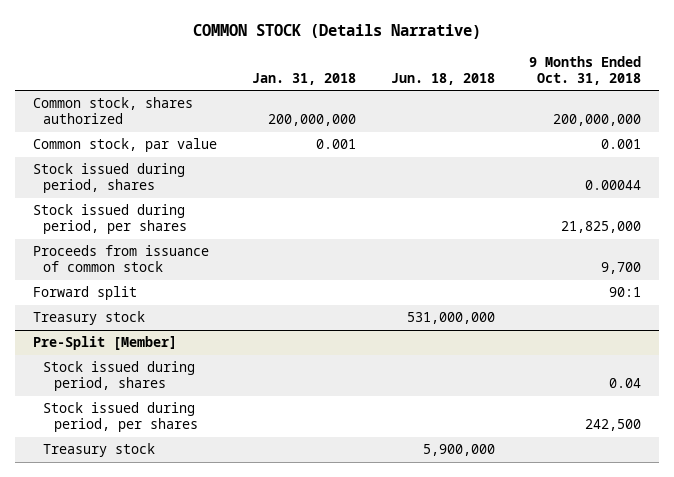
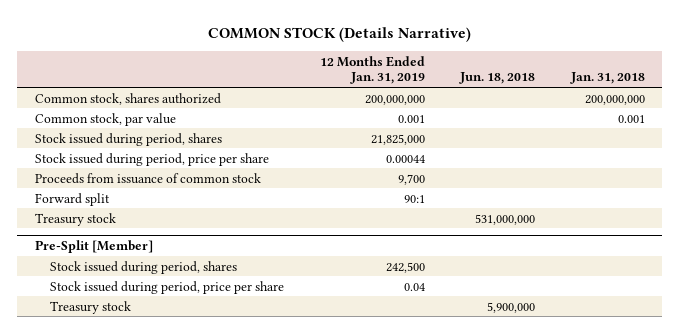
- | Jan. 31, 2018 | Jun. 18, 2018 | 9 Months Ended Oct. 31, 2018
+ | 12 Months Ended Jan. 31, 2019 | Jun. 18, 2018 | Jan. 31, 2018
- Stock issued during period, per shares | | | 21,825,000
+ Stock issued during period, price per share | 0.00044 | |
@ Pre-Split [Member]
- Stock issued during period, per shares | | | 242,500
+ Stock issued during period, price per share | 0.04 | |

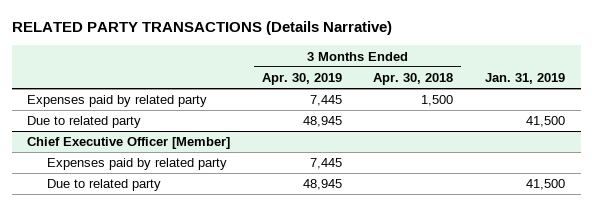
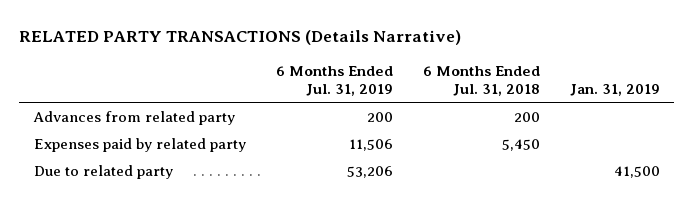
- | 3 Months Ended Apr. 30, 2019 | 3 Months Ended Apr. 30, 2018 | Jan. 31, 2019
+ | 6 Months Ended Jul. 31, 2019 | 6 Months Ended Jul. 31, 2018 | Jan. 31, 2019
+ Advances from related party | 200 | 200 |
- Chief Executive Officer [Member]
- Expenses paid by related party | 7,445 | |
- Due to related party | 48,945 | | 41,500

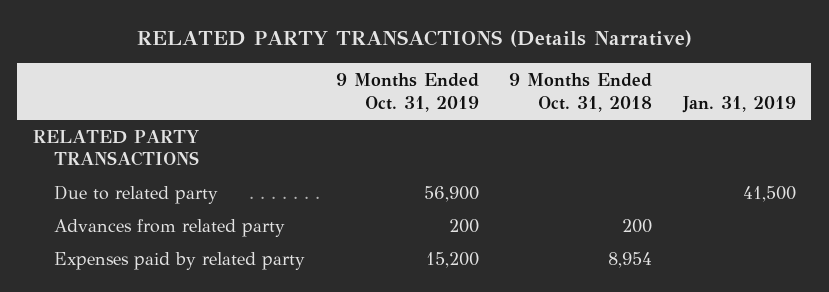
- | 6 Months Ended Jul. 31, 2019 | 6 Months Ended Jul. 31, 2018 | Jan. 31, 2019
+ | 9 Months Ended Oct. 31, 2019 | 9 Months Ended Oct. 31, 2018 | Jan. 31, 2019
+ RELATED PARTY TRANSACTIONS
moved up: Due to related party | 56,900 | | 41,500

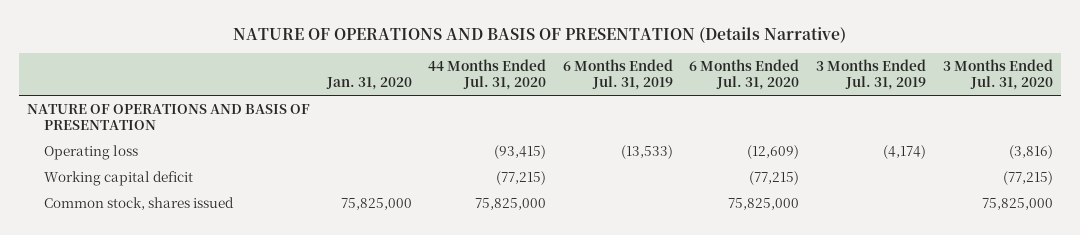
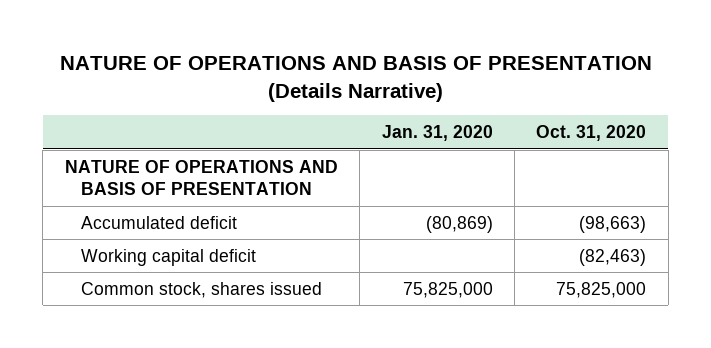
- | Jan. 31, 2020 | 44 Months Ended Jul. 31, 2020 | 6 Months Ended Jul. 31, 2019 | 6 Months Ended Jul. 31, 2020 | 3 Months Ended Jul. 31, 2019 | 3 Months Ended Jul. 31, 2020
+ | Jan. 31, 2020 | Oct. 31, 2020
- Operating loss | | (93,415) | (13,533) | (12,609) | (4,174) | (3,816)
+ Accumulated deficit | (80,869) | (98,663)

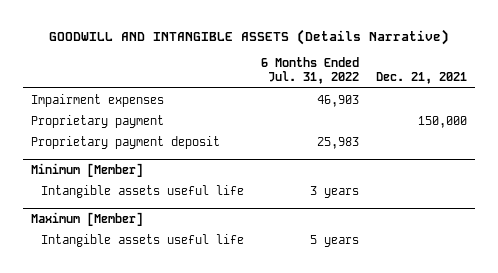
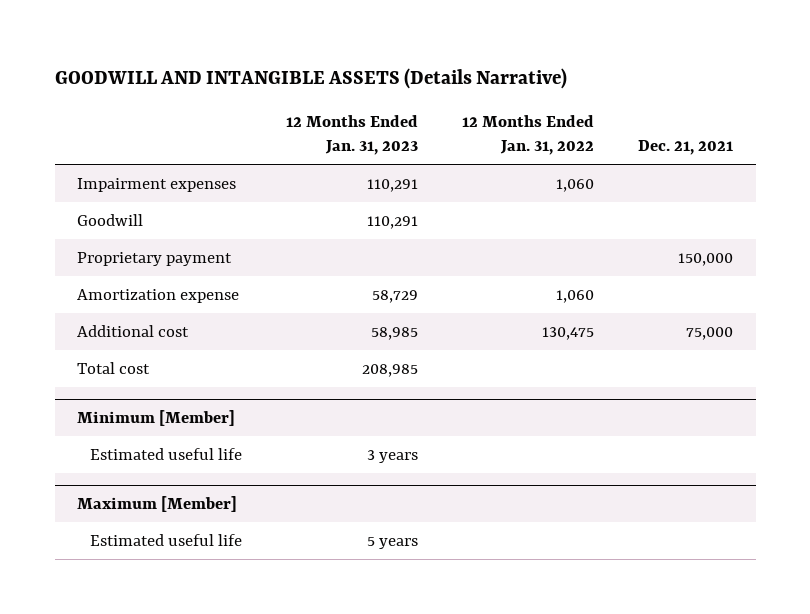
- | 6 Months Ended Jul. 31, 2022 | Dec. 21, 2021
+ | 12 Months Ended Jan. 31, 2023 | 12 Months Ended Jan. 31, 2022 | Dec. 21, 2021
+ Goodwill | 110,291 | |
- Proprietary payment deposit | 25,983 |
+ Amortization expense | 58,729 | 1,060 |
+ Additional cost | 58,985 | 130,475 | 75,000
+ Total cost | 208,985 | |
@ Minimum [Member]
- Intangible assets useful life | 3 years |
+ Estimated useful life | 3 years | |
@ Maximum [Member]
- Intangible assets useful life | 5 years |
+ Estimated useful life | 5 years | |

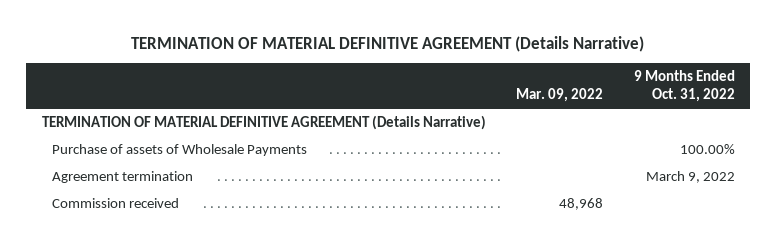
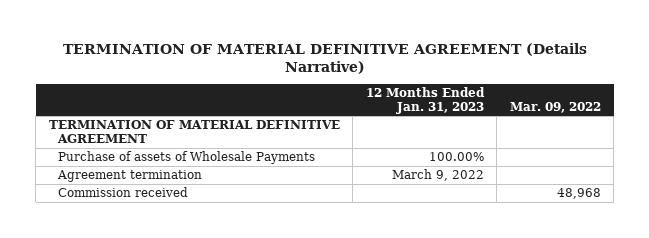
- | Mar. 09, 2022 | 9 Months Ended Oct. 31, 2022
+ | 12 Months Ended Jan. 31, 2023 | Mar. 09, 2022
- TERMINATION OF MATERIAL DEFINITIVE AGREEMENT (Details Narrative)
+ TERMINATION OF MATERIAL DEFINITIVE AGREEMENT

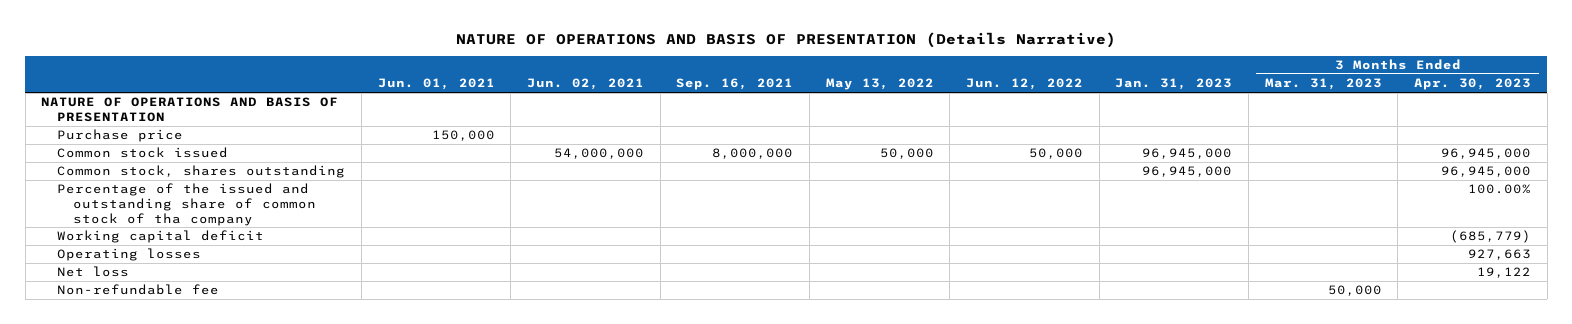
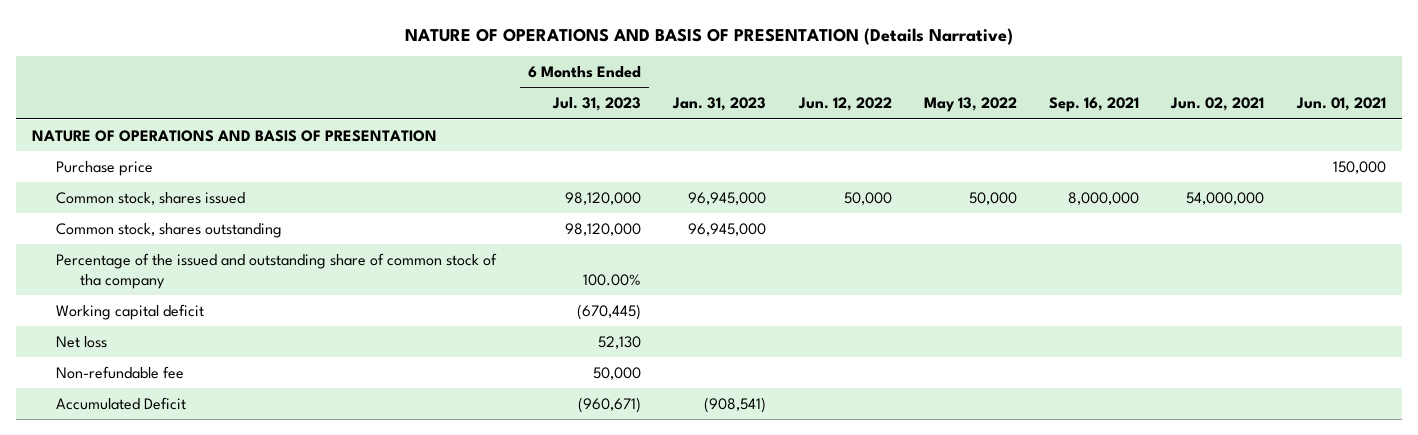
- | Jun. 01, 2021 | Jun. 02, 2021 | Sep. 16, 2021 | May 13, 2022 | Jun. 12, 2022 | Jan. 31, 2023 | 3 Months Ended Mar. 31, 2023 | 3 Months Ended Apr. 30, 2023
+ | 6 Months Ended Jul. 31, 2023 | Jan. 31, 2023 | Jun. 12, 2022 | May 13, 2022 | Sep. 16, 2021 | Jun. 02, 2021 | Jun. 01, 2021
- Common stock issued | | 54,000,000 | 8,000,000 | 50,000 | 50,000 | 96,945,000 | | 96,945,000
+ Common stock, shares issued | 98,120,000 | 96,945,000 | 50,000 | 50,000 | 8,000,000 | 54,000,000 |
- Operating losses | | | | | | | | 927,663
+ Accumulated Deficit | (960,671) | (908,541) | | | | |

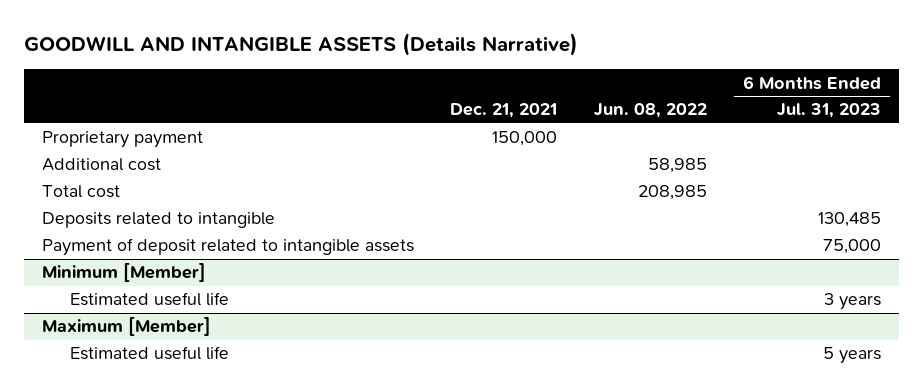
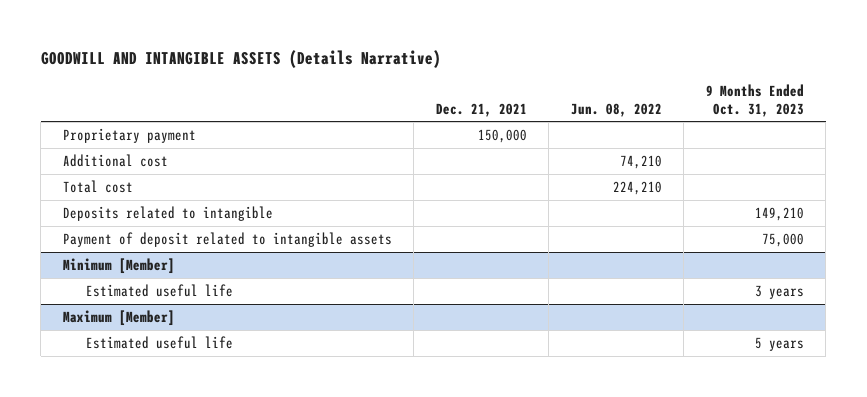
- | Dec. 21, 2021 | Jun. 08, 2022 | 6 Months Ended Jul. 31, 2023
+ | Dec. 21, 2021 | Jun. 08, 2022 | 9 Months Ended Oct. 31, 2023
- Additional cost | | 58,985 |
- Total cost | | 208,985 |
+ Additional cost | | 74,210 |
+ Total cost | | 224,210 |

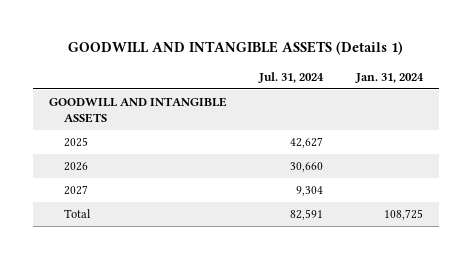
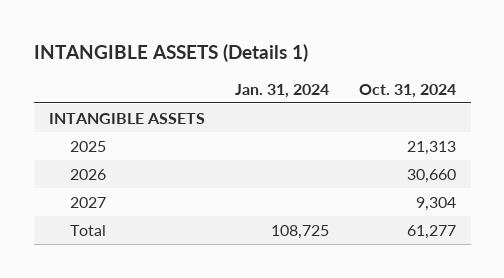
- GOODWILL AND INTANGIBLE ASSETS (Details 1)
+ INTANGIBLE ASSETS (Details 1)
- | Jul. 31, 2024 | Jan. 31, 2024
+ | Jan. 31, 2024 | Oct. 31, 2024
- GOODWILL AND INTANGIBLE ASSETS
+ INTANGIBLE ASSETS

